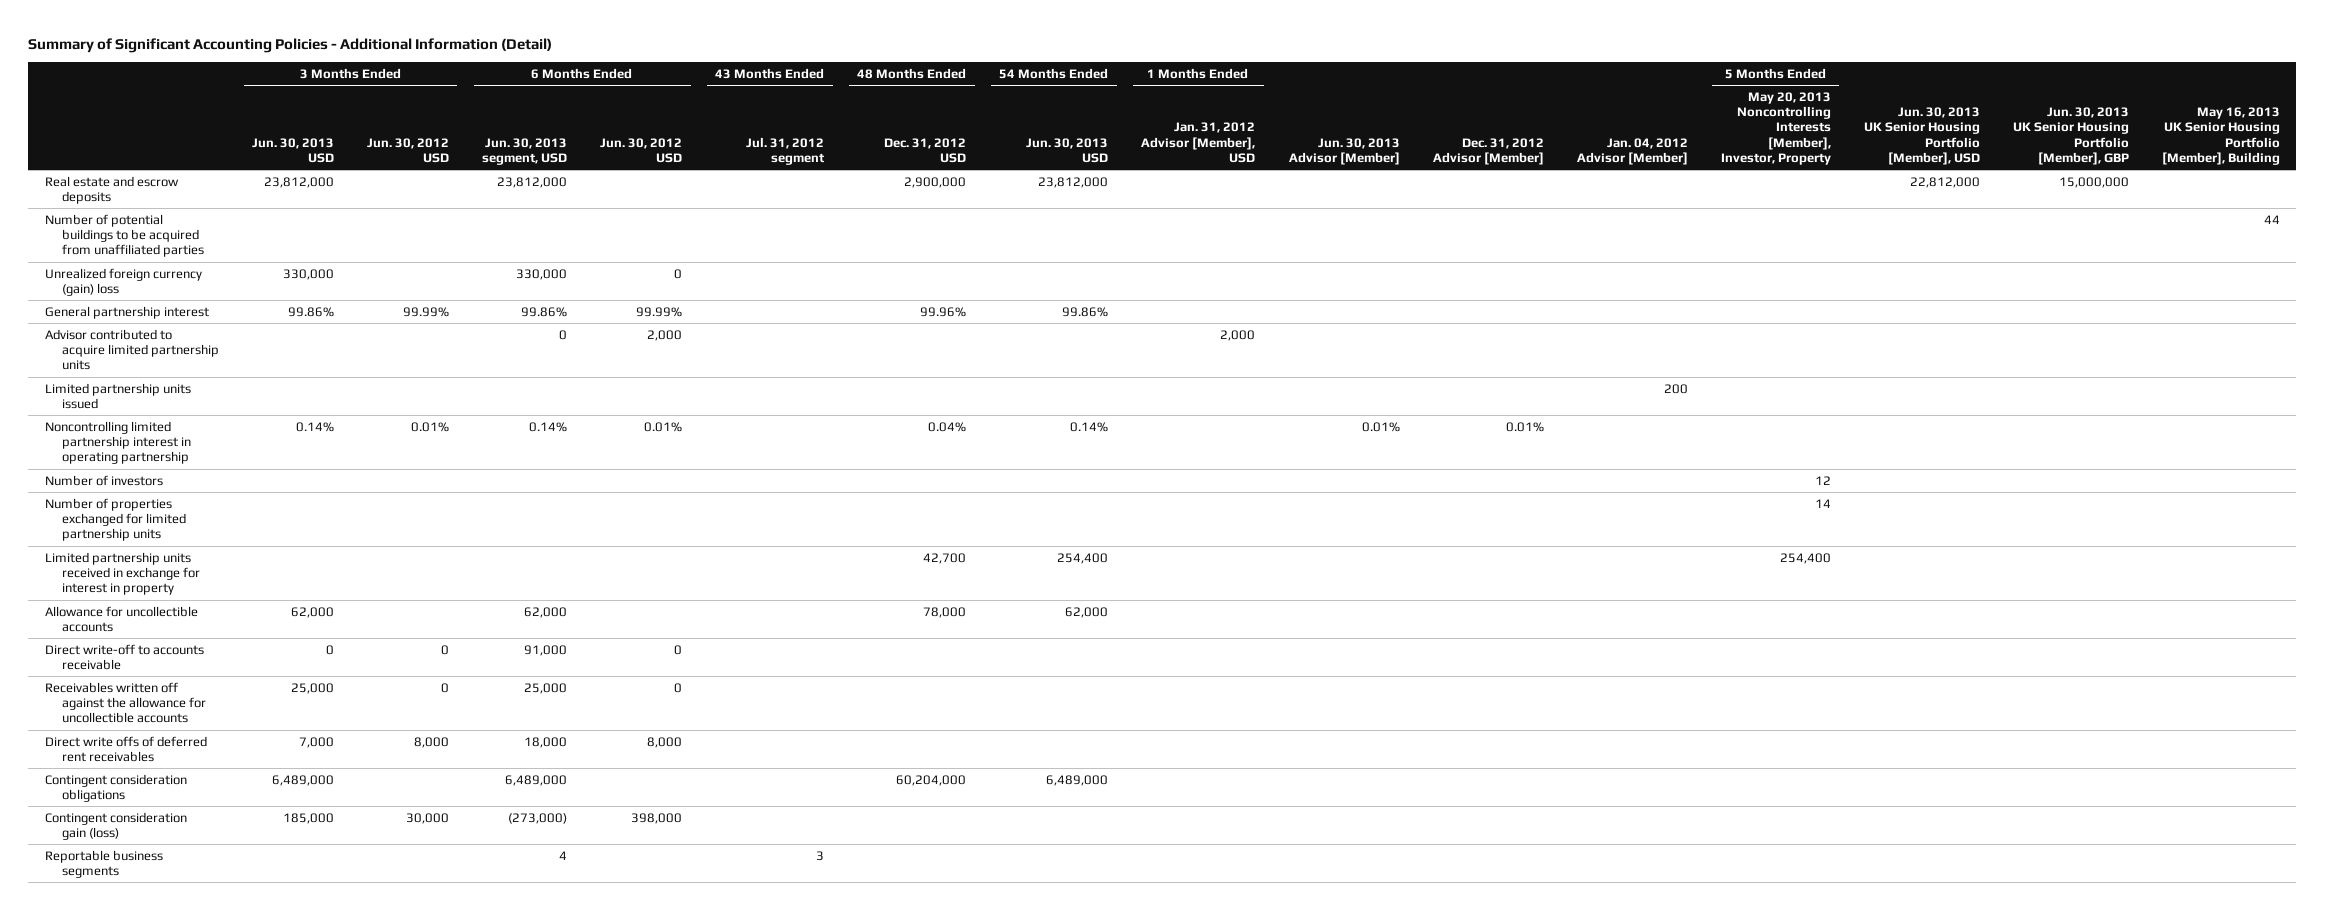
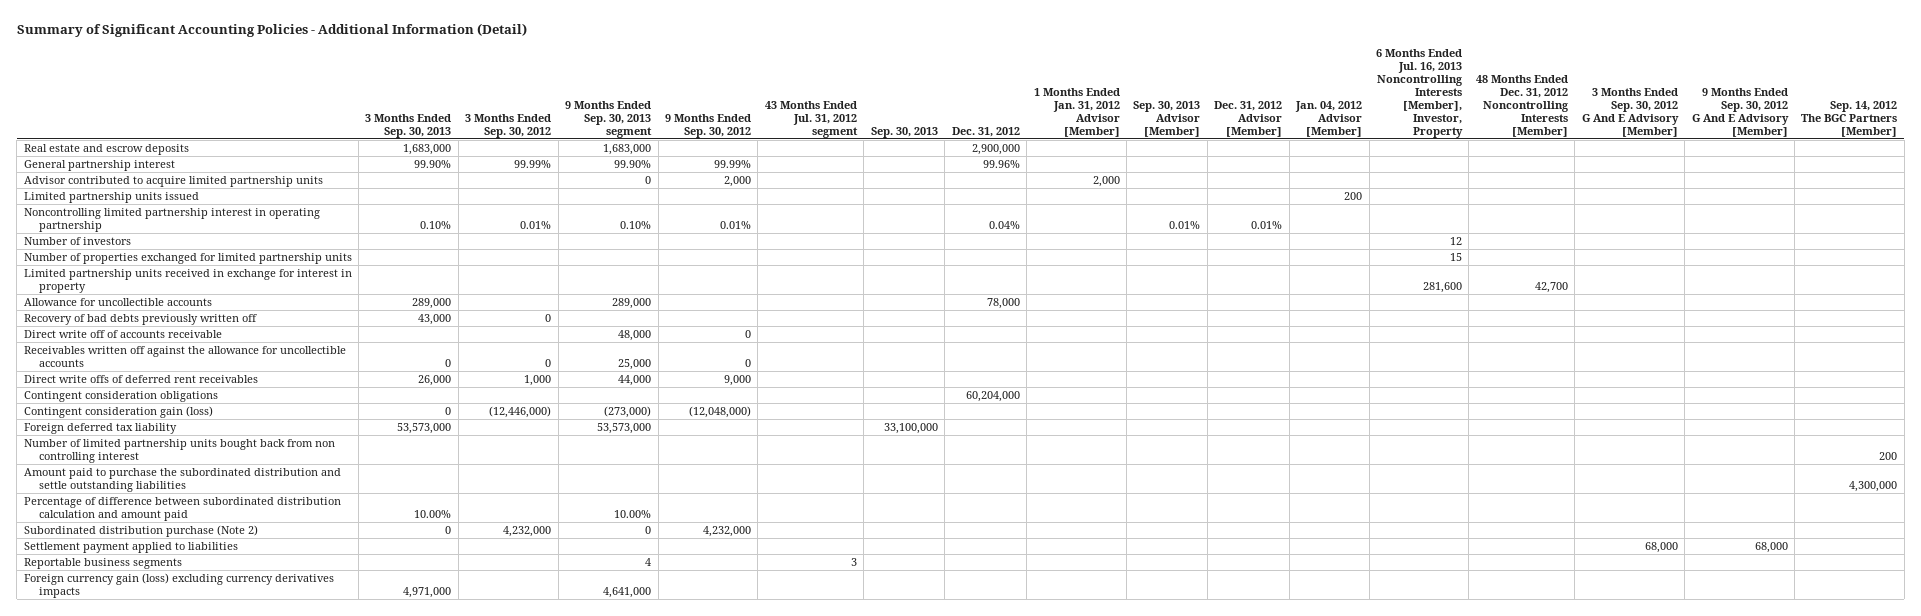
- | 3 Months Ended Jun. 30, 2013 USD | 3 Months Ended Jun. 30, 2012 USD | 6 Months Ended Jun. 30, 2013 segment, USD | 6 Months Ended Jun. 30, 2012 USD | 43 Months Ended Jul. 31, 2012 segment | 48 Months Ended Dec. 31, 2012 USD | 54 Months Ended Jun. 30, 2013 USD | 1 Months Ended Jan. 31, 2012 Advisor [Member], USD | Jun. 30, 2013 Advisor [Member] | Dec. 31, 2012 Advisor [Member] | Jan. 04, 2012 Advisor [Member] | 5 Months Ended May 20, 2013 Noncontrolling Interests [Member], Investor, Property | Jun. 30, 2013 UK Senior Housing Portfolio [Member], USD | Jun. 30, 2013 UK Senior Housing Portfolio [Member], GBP | May 16, 2013 UK Senior Housing Portfolio [Member], Building
+ | 3 Months Ended Sep. 30, 2013 | 3 Months Ended Sep. 30, 2012 | 9 Months Ended Sep. 30, 2013 segment | 9 Months Ended Sep. 30, 2012 | 43 Months Ended Jul. 31, 2012 segment | Sep. 30, 2013 | Dec. 31, 2012 | 1 Months Ended Jan. 31, 2012 Advisor [Member] | Sep. 30, 2013 Advisor [Member] | Dec. 31, 2012 Advisor [Member] | Jan. 04, 2012 Advisor [Member] | 6 Months Ended Jul. 16, 2013 Noncontrolling Interests [Member], Investor, Property | 48 Months Ended Dec. 31, 2012 Noncontrolling Interests [Member] | 3 Months Ended Sep. 30, 2012 G And E Advisory [Member] | 9 Months Ended Sep. 30, 2012 G And E Advisory [Member] | Sep. 14, 2012 The BGC Partners [Member]
- Number of potential buildings to be acquired from unaffiliated parties | | | | | | | | | | | | | | | 44
- Unrealized foreign currency (gain) loss | 330,000 | | 330,000 | 0 | | | | | | | | | | |
- Direct write-off to accounts receivable | 0 | 0 | 91,000 | 0 | | | | | | | | | | |
+ Recovery of bad debts previously written off | 43,000 | 0 | | | | | | | | | | | | | |
+ Direct write off of accounts receivable | | | 48,000 | 0 | | | | | | | | | | | |
+ Foreign deferred tax liability | 53,573,000 | | 53,573,000 | | | 33,100,000 | | | | | | | | | |
+ Number of limited partnership units bought back from non controlling interest | | | | | | | | | | | | | | | | 200
+ Amount paid to purchase the subordinated distribution and settle outstanding liabilities | | | | | | | | | | | | | | | | 4,300,000
+ Percentage of difference between subordinated distribution calculation and amount paid | 10.00% | | 10.00% | | | | | | | | | | | | |
+ Subordinated distribution purchase (Note 2) | 0 | 4,232,000 | 0 | 4,232,000 | | | | | | | | | | | |
+ Settlement payment applied to liabilities | | | | | | | | | | | | | | 68,000 | 68,000 |
+ Foreign currency gain (loss) excluding currency derivatives impacts | 4,971,000 | | 4,641,000 | | | | | | | | | | | | |

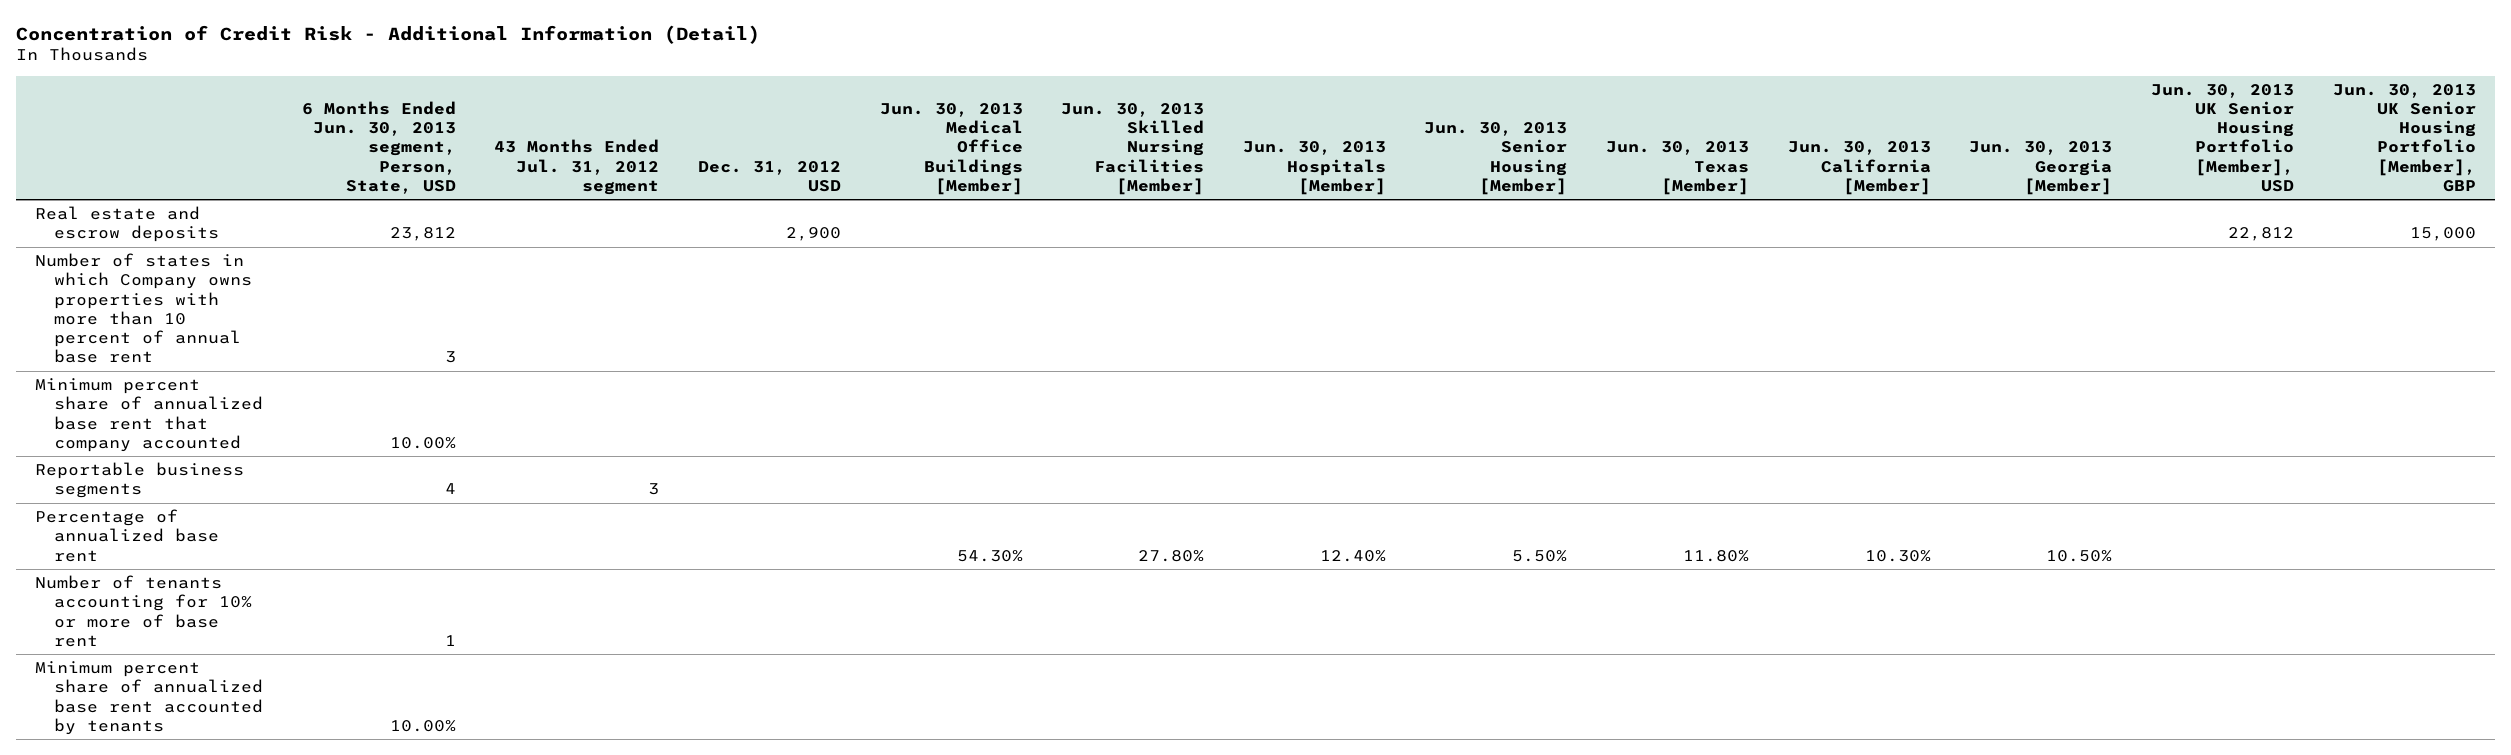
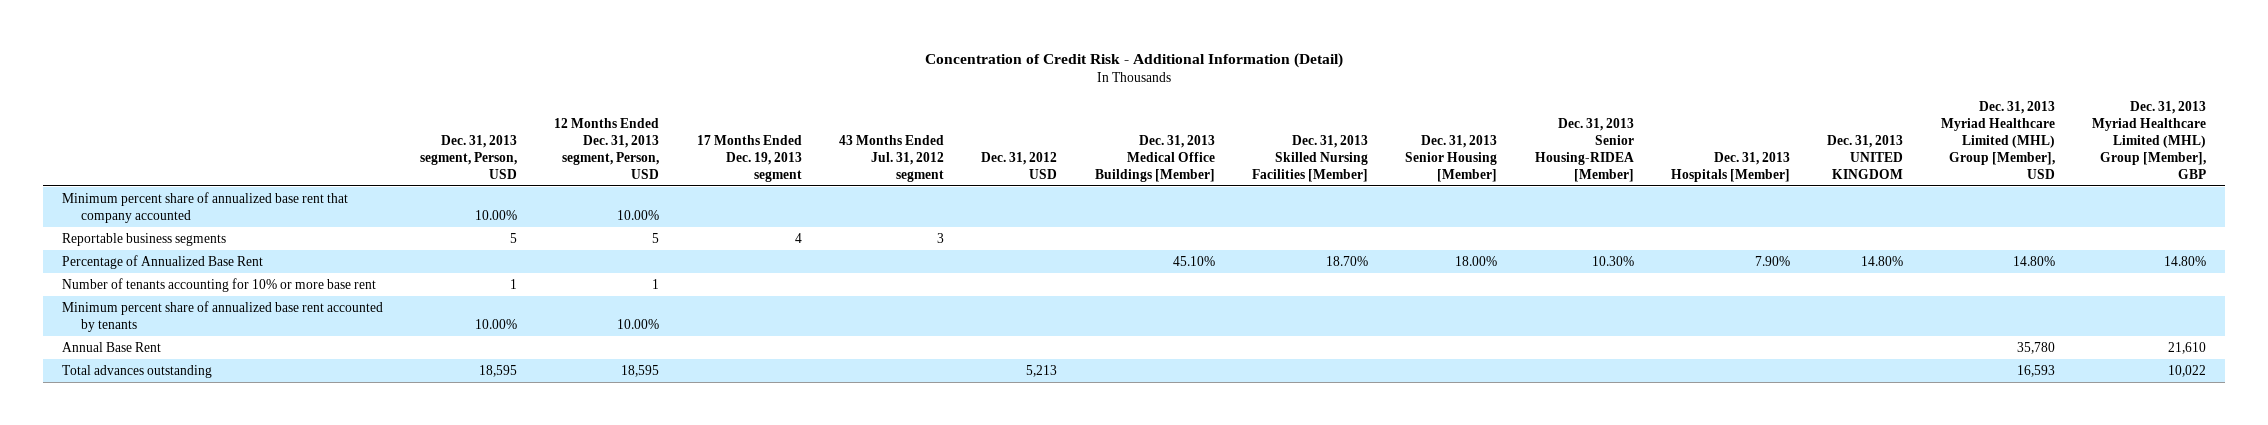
- | 6 Months Ended Jun. 30, 2013 segment, Person, State, USD | 43 Months Ended Jul. 31, 2012 segment | Dec. 31, 2012 USD | Jun. 30, 2013 Medical Office Buildings [Member] | Jun. 30, 2013 Skilled Nursing Facilities [Member] | Jun. 30, 2013 Hospitals [Member] | Jun. 30, 2013 Senior Housing [Member] | Jun. 30, 2013 Texas [Member] | Jun. 30, 2013 California [Member] | Jun. 30, 2013 Georgia [Member] | Jun. 30, 2013 UK Senior Housing Portfolio [Member], USD | Jun. 30, 2013 UK Senior Housing Portfolio [Member], GBP
+ | Dec. 31, 2013 segment, Person, USD | 12 Months Ended Dec. 31, 2013 segment, Person, USD | 17 Months Ended Dec. 19, 2013 segment | 43 Months Ended Jul. 31, 2012 segment | Dec. 31, 2012 USD | Dec. 31, 2013 Medical Office Buildings [Member] | Dec. 31, 2013 Skilled Nursing Facilities [Member] | Dec. 31, 2013 Senior Housing [Member] | Dec. 31, 2013 Senior Housing-RIDEA [Member] | Dec. 31, 2013 Hospitals [Member] | Dec. 31, 2013 UNITED KINGDOM | Dec. 31, 2013 Myriad Healthcare Limited (MHL) Group [Member], USD | Dec. 31, 2013 Myriad Healthcare Limited (MHL) Group [Member], GBP
- Real estate and escrow deposits | 23,812 | | 2,900 | | | | | | | | 22,812 | 15,000
- Number of states in which Company owns properties with more than 10 percent of annual base rent | 3 | | | | | | | | | | |
- Percentage of annualized base rent | | | | 54.30% | 27.80% | 12.40% | 5.50% | 11.80% | 10.30% | 10.50% | |
- Number of tenants accounting for 10% or more of base rent | 1 | | | | | | | | | | |
+ Percentage of Annualized Base Rent | | | | | | 45.10% | 18.70% | 18.00% | 10.30% | 7.90% | 14.80% | 14.80% | 14.80%
+ Number of tenants accounting for 10% or more base rent | 1 | 1 | | | | | | | | | | |
+ Annual Base Rent | | | | | | | | | | | | 35,780 | 21,610
+ Total advances outstanding | 18,595 | 18,595 | | | 5,213 | | | | | | | 16,593 | 10,022

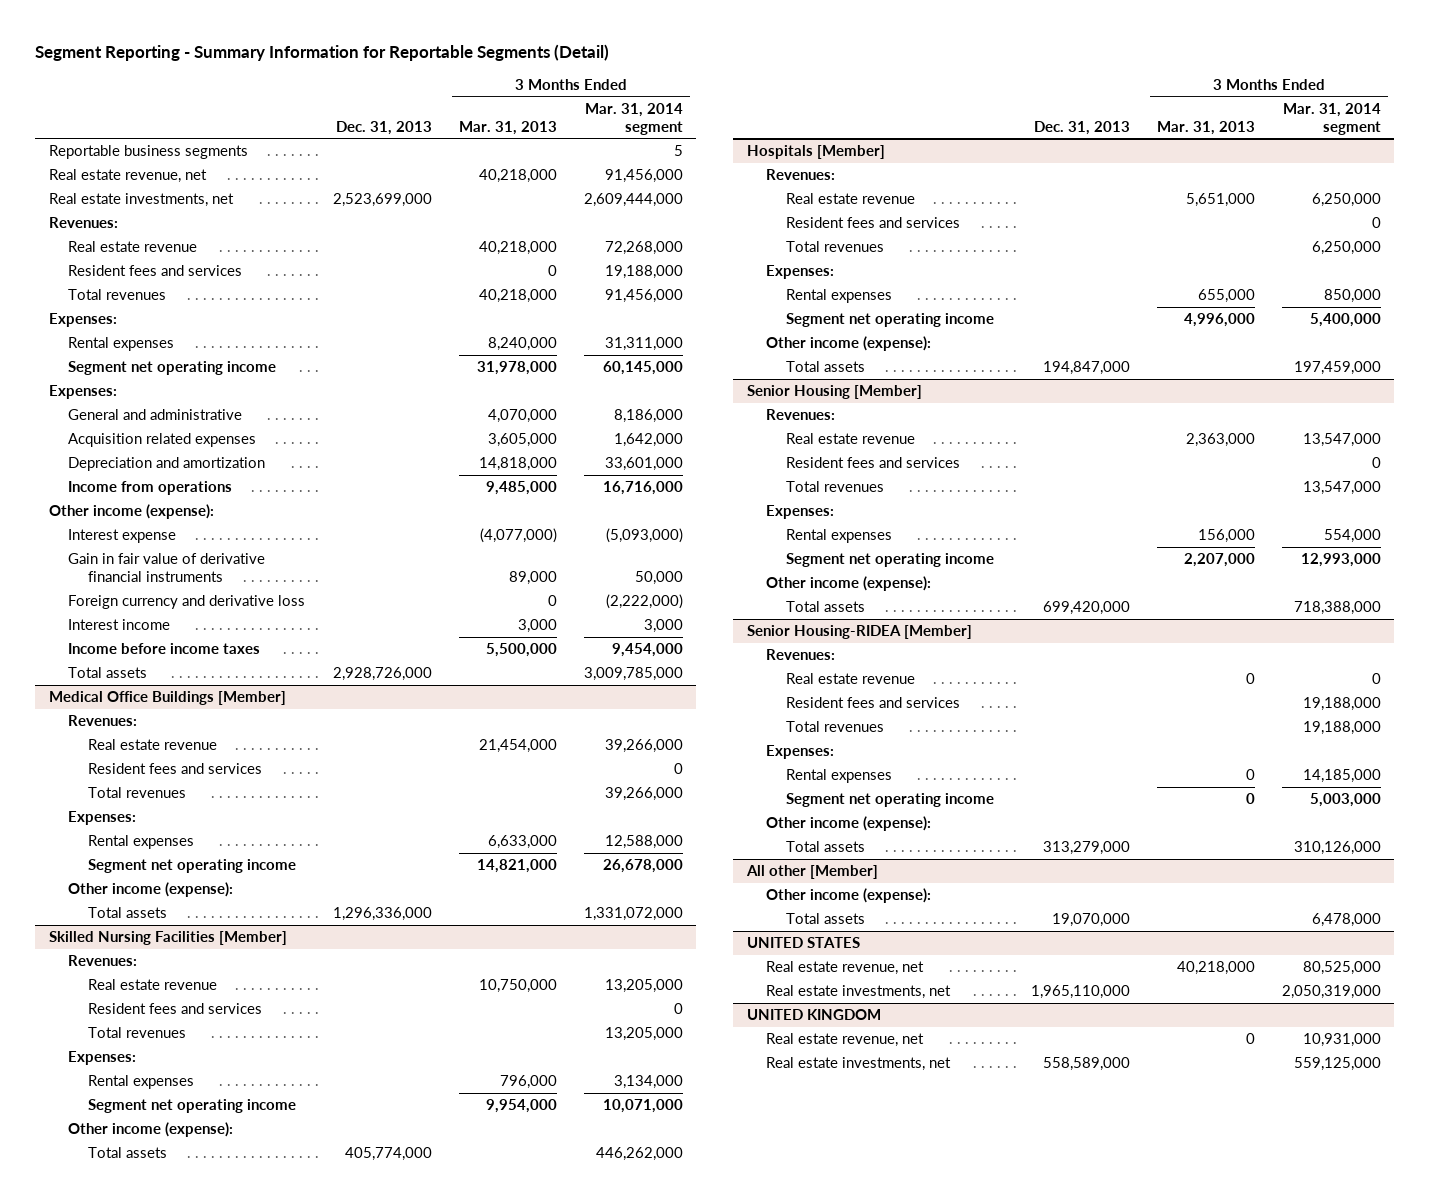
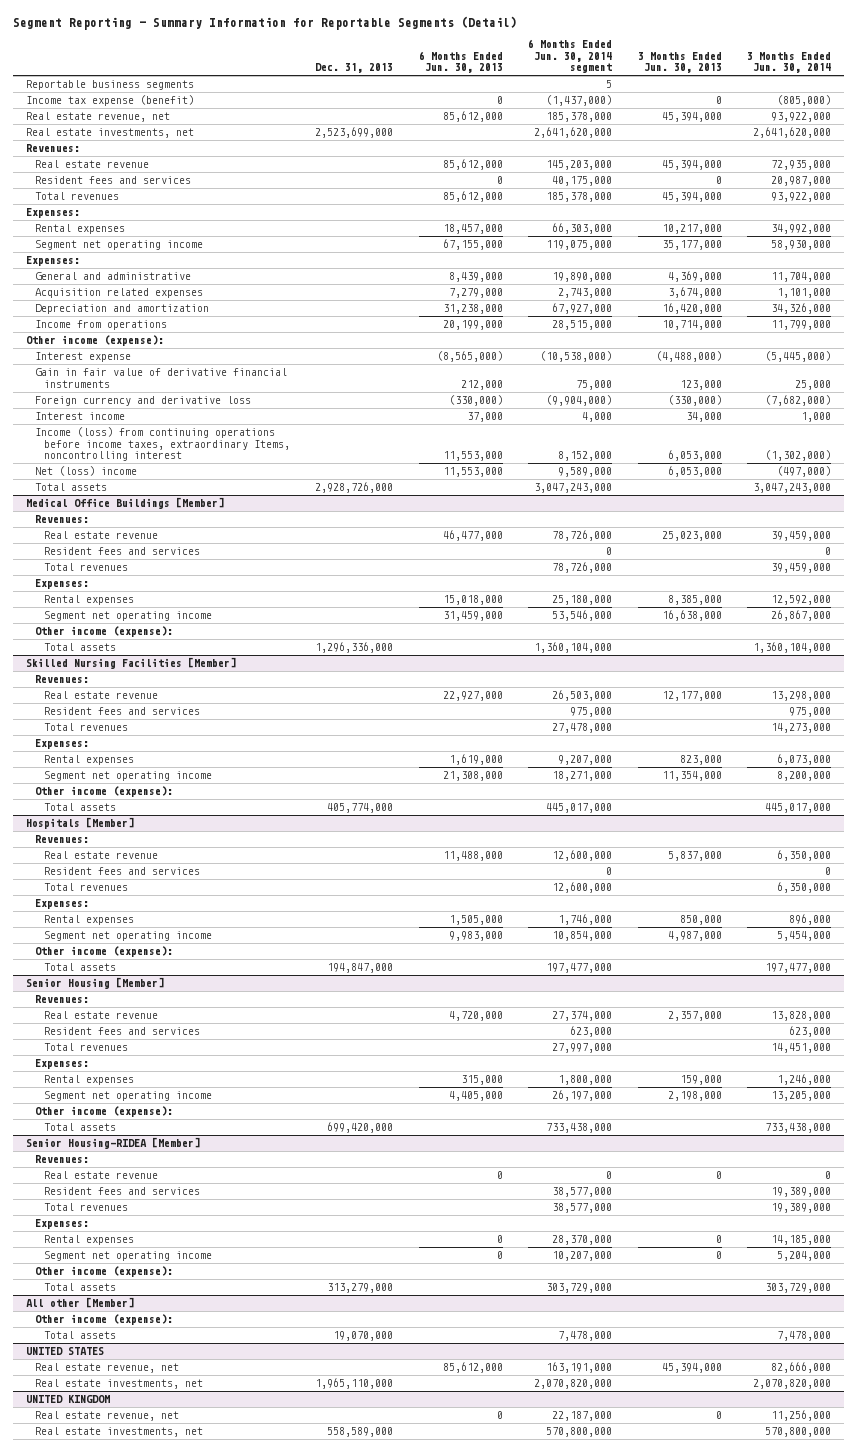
- | Dec. 31, 2013 | 3 Months Ended Mar. 31, 2013 | 3 Months Ended Mar. 31, 2014 segment
+ | Dec. 31, 2013 | 6 Months Ended Jun. 30, 2013 | 6 Months Ended Jun. 30, 2014 segment | 3 Months Ended Jun. 30, 2013 | 3 Months Ended Jun. 30, 2014
+ Income tax expense (benefit) | | 0 | (1,437,000) | 0 | (805,000)
- Income before income taxes | | 5,500,000 | 9,454,000
+ Income (loss) from continuing operations before income taxes, extraordinary Items, noncontrolling interest | | 11,553,000 | 8,152,000 | 6,053,000 | (1,302,000)
+ Net (loss) income | | 11,553,000 | 9,589,000 | 6,053,000 | (497,000)

